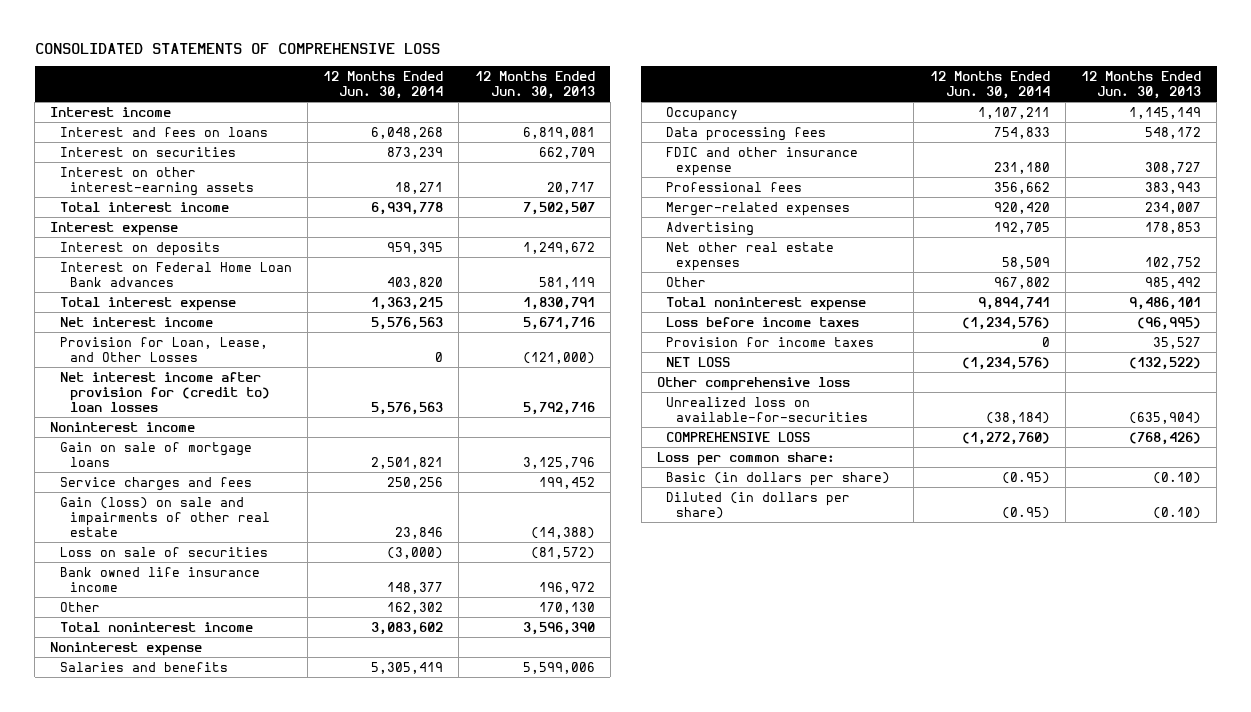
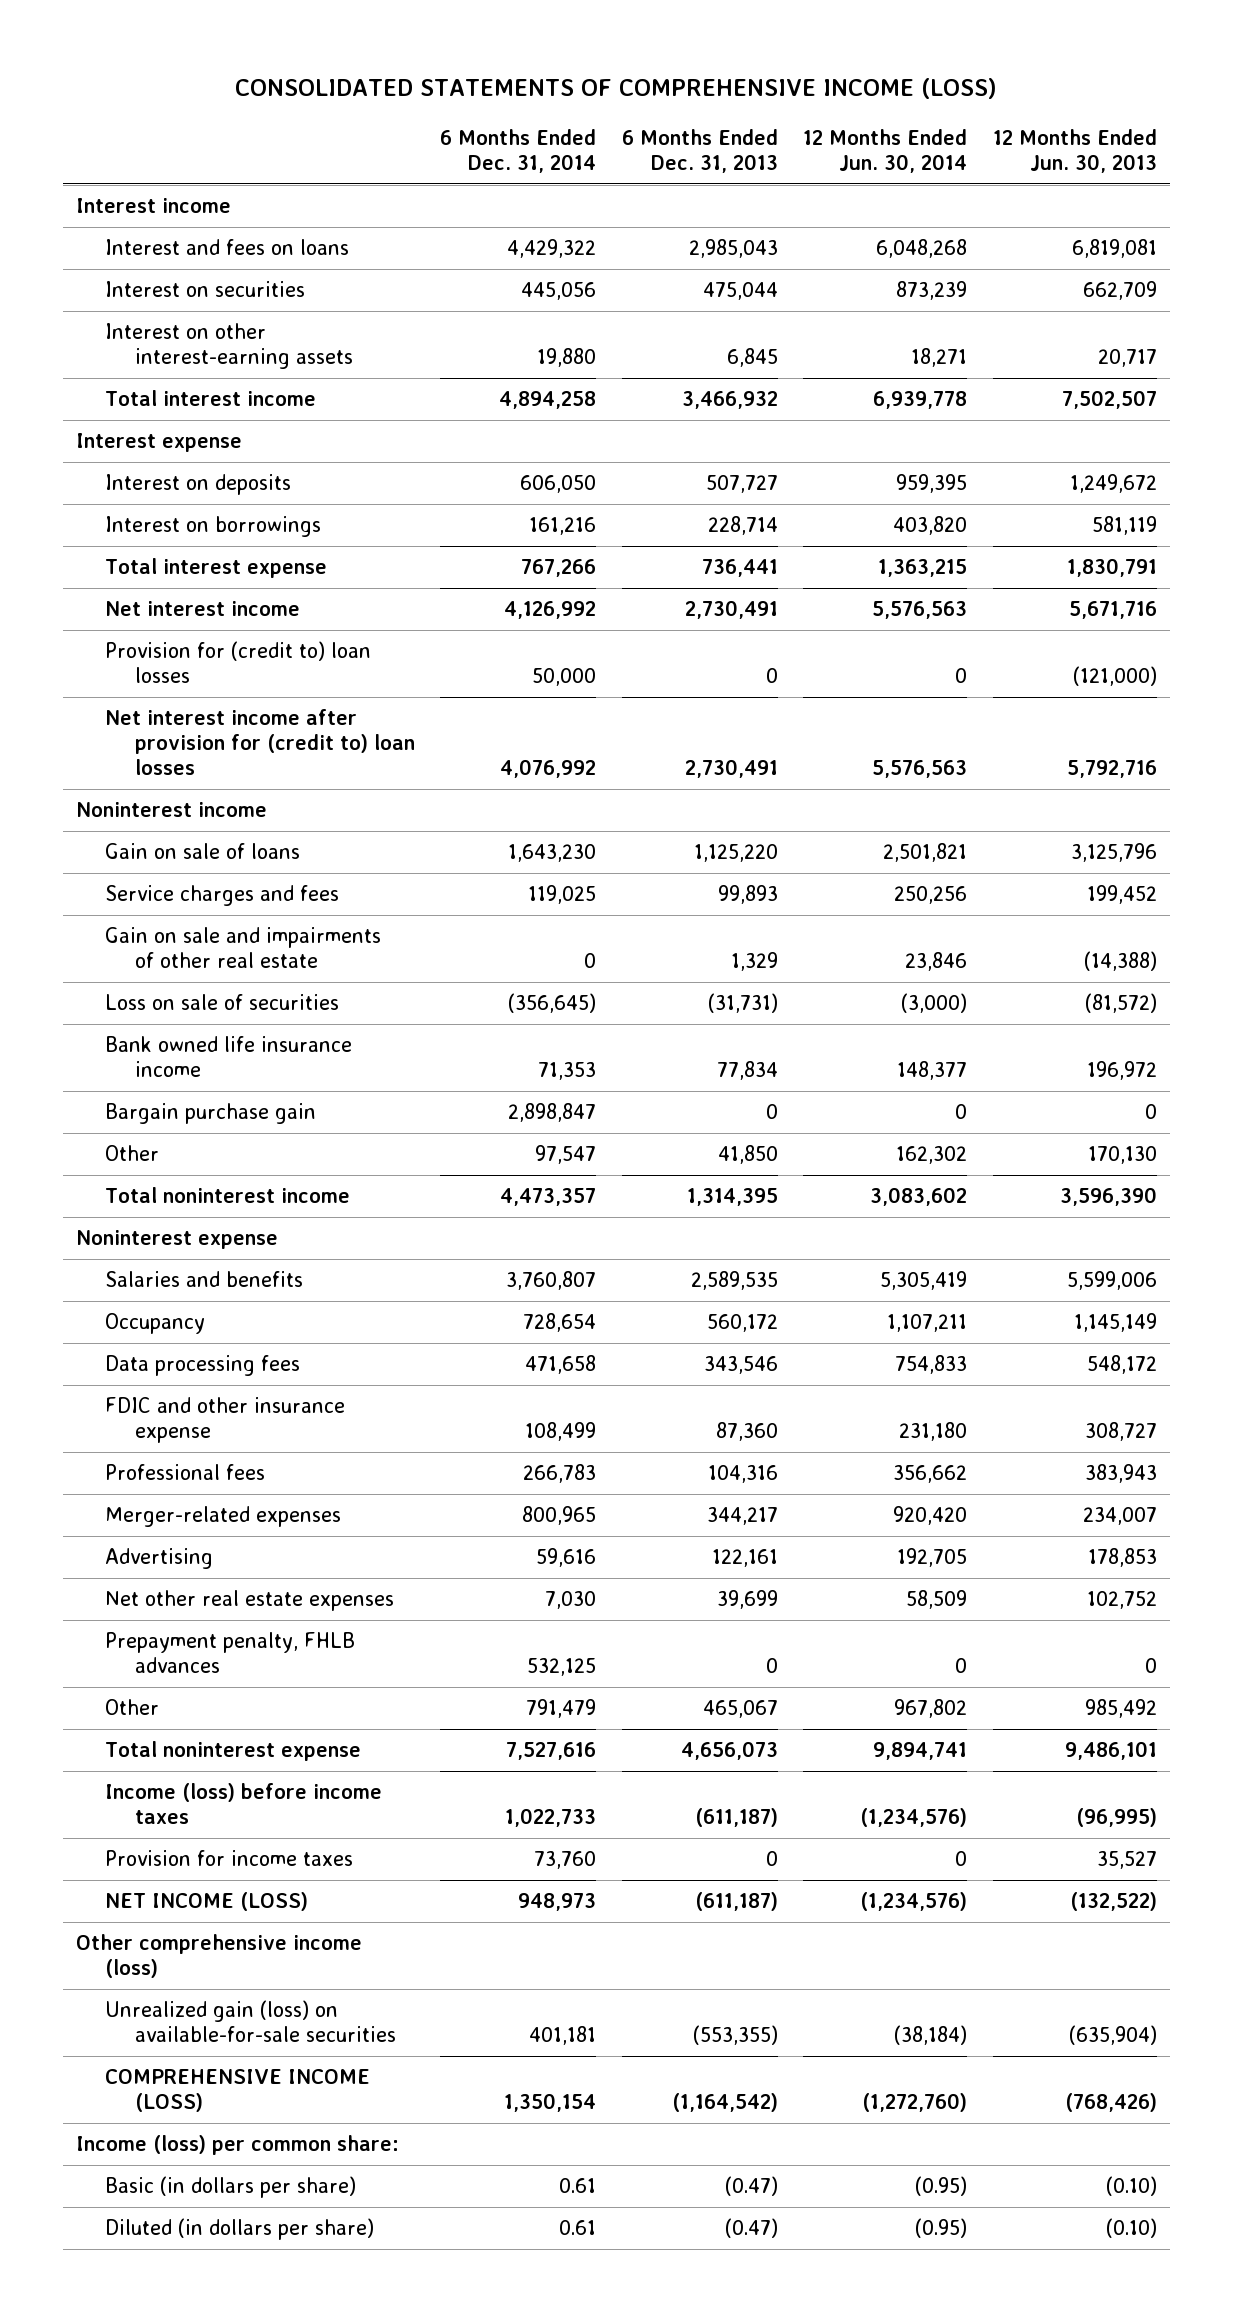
- CONSOLIDATED STATEMENTS OF COMPREHENSIVE LOSS
+ CONSOLIDATED STATEMENTS OF COMPREHENSIVE INCOME (LOSS)
- | 12 Months Ended Jun. 30, 2014 | 12 Months Ended Jun. 30, 2013
+ | 6 Months Ended Dec. 31, 2014 | 6 Months Ended Dec. 31, 2013 | 12 Months Ended Jun. 30, 2014 | 12 Months Ended Jun. 30, 2013
- Interest on Federal Home Loan Bank advances | 403,820 | 581,119
+ Interest on borrowings | 161,216 | 228,714 | 403,820 | 581,119
- Provision for Loan, Lease, and Other Losses | 0 | (121,000)
+ Provision for (credit to) loan losses | 50,000 | 0 | 0 | (121,000)
- Gain on sale of mortgage loans | 2,501,821 | 3,125,796
+ Gain on sale of loans | 1,643,230 | 1,125,220 | 2,501,821 | 3,125,796
- Gain (loss) on sale and impairments of other real estate | 23,846 | (14,388)
+ Gain on sale and impairments of other real estate | 0 | 1,329 | 23,846 | (14,388)
+ Bargain purchase gain | 2,898,847 | 0 | 0 | 0
+ Prepayment penalty, FHLB advances | 532,125 | 0 | 0 | 0
- Loss before income taxes | (1,234,576) | (96,995)
+ Income (loss) before income taxes | 1,022,733 | (611,187) | (1,234,576) | (96,995)
- NET LOSS | (1,234,576) | (132,522)
- Other comprehensive loss
- Unrealized loss on available-for-securities | (38,184) | (635,904)
- COMPREHENSIVE LOSS | (1,272,760) | (768,426)
- Loss per common share:
+ NET INCOME (LOSS) | 948,973 | (611,187) | (1,234,576) | (132,522)
+ Other comprehensive income (loss)
+ Unrealized gain (loss) on available-for-sale securities | 401,181 | (553,355) | (38,184) | (635,904)
+ COMPREHENSIVE INCOME (LOSS) | 1,350,154 | (1,164,542) | (1,272,760) | (768,426)
+ Income (loss) per common share:

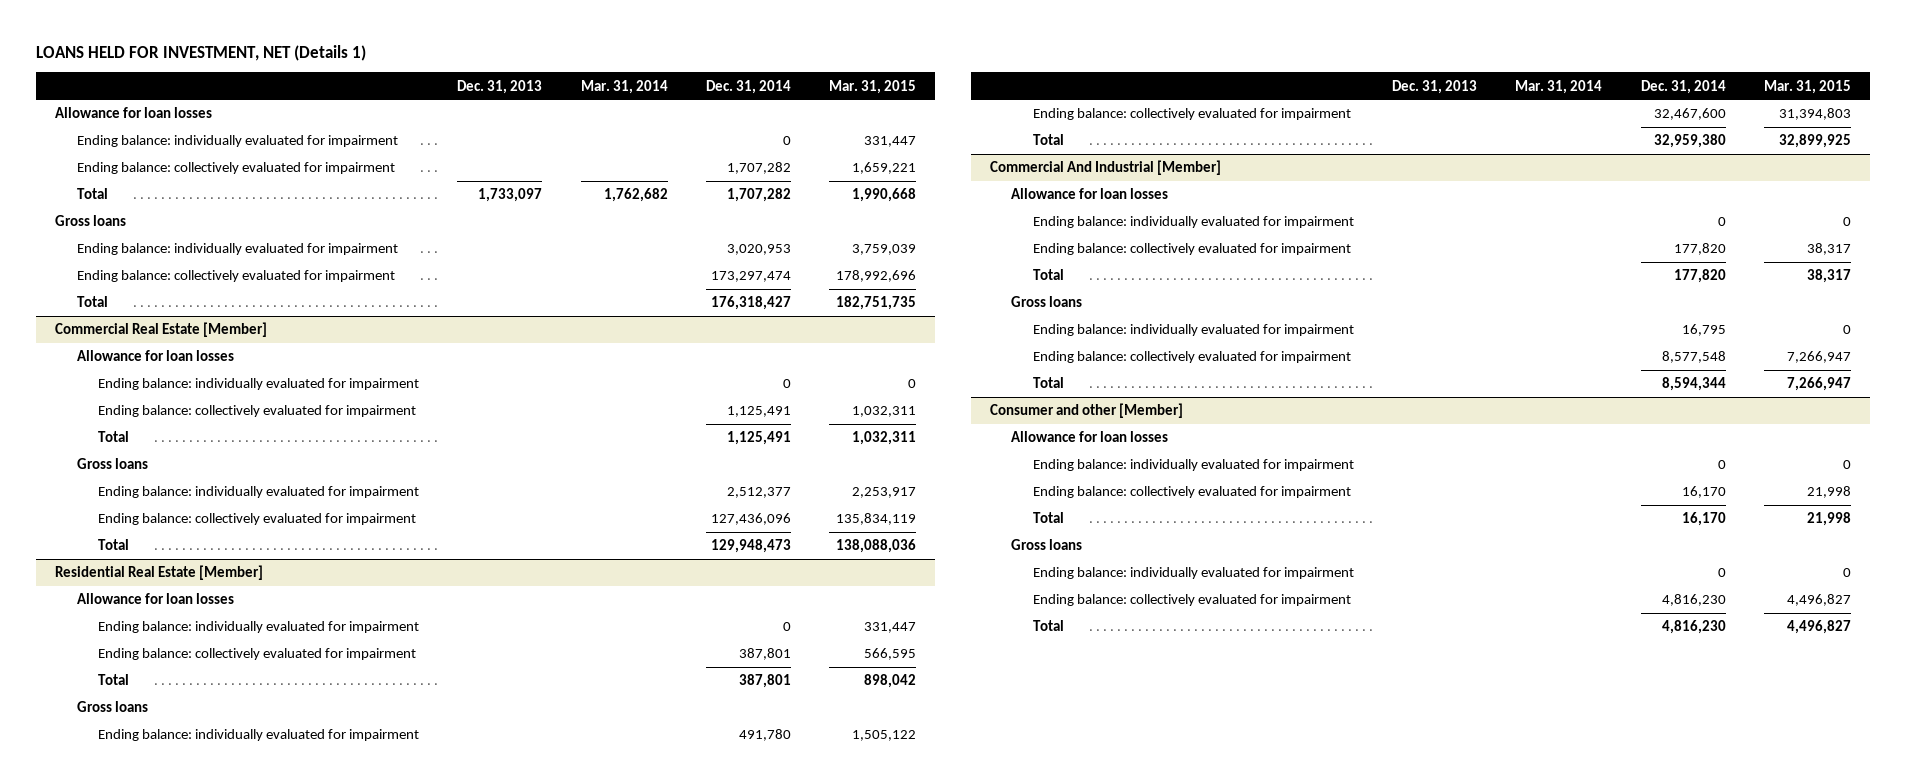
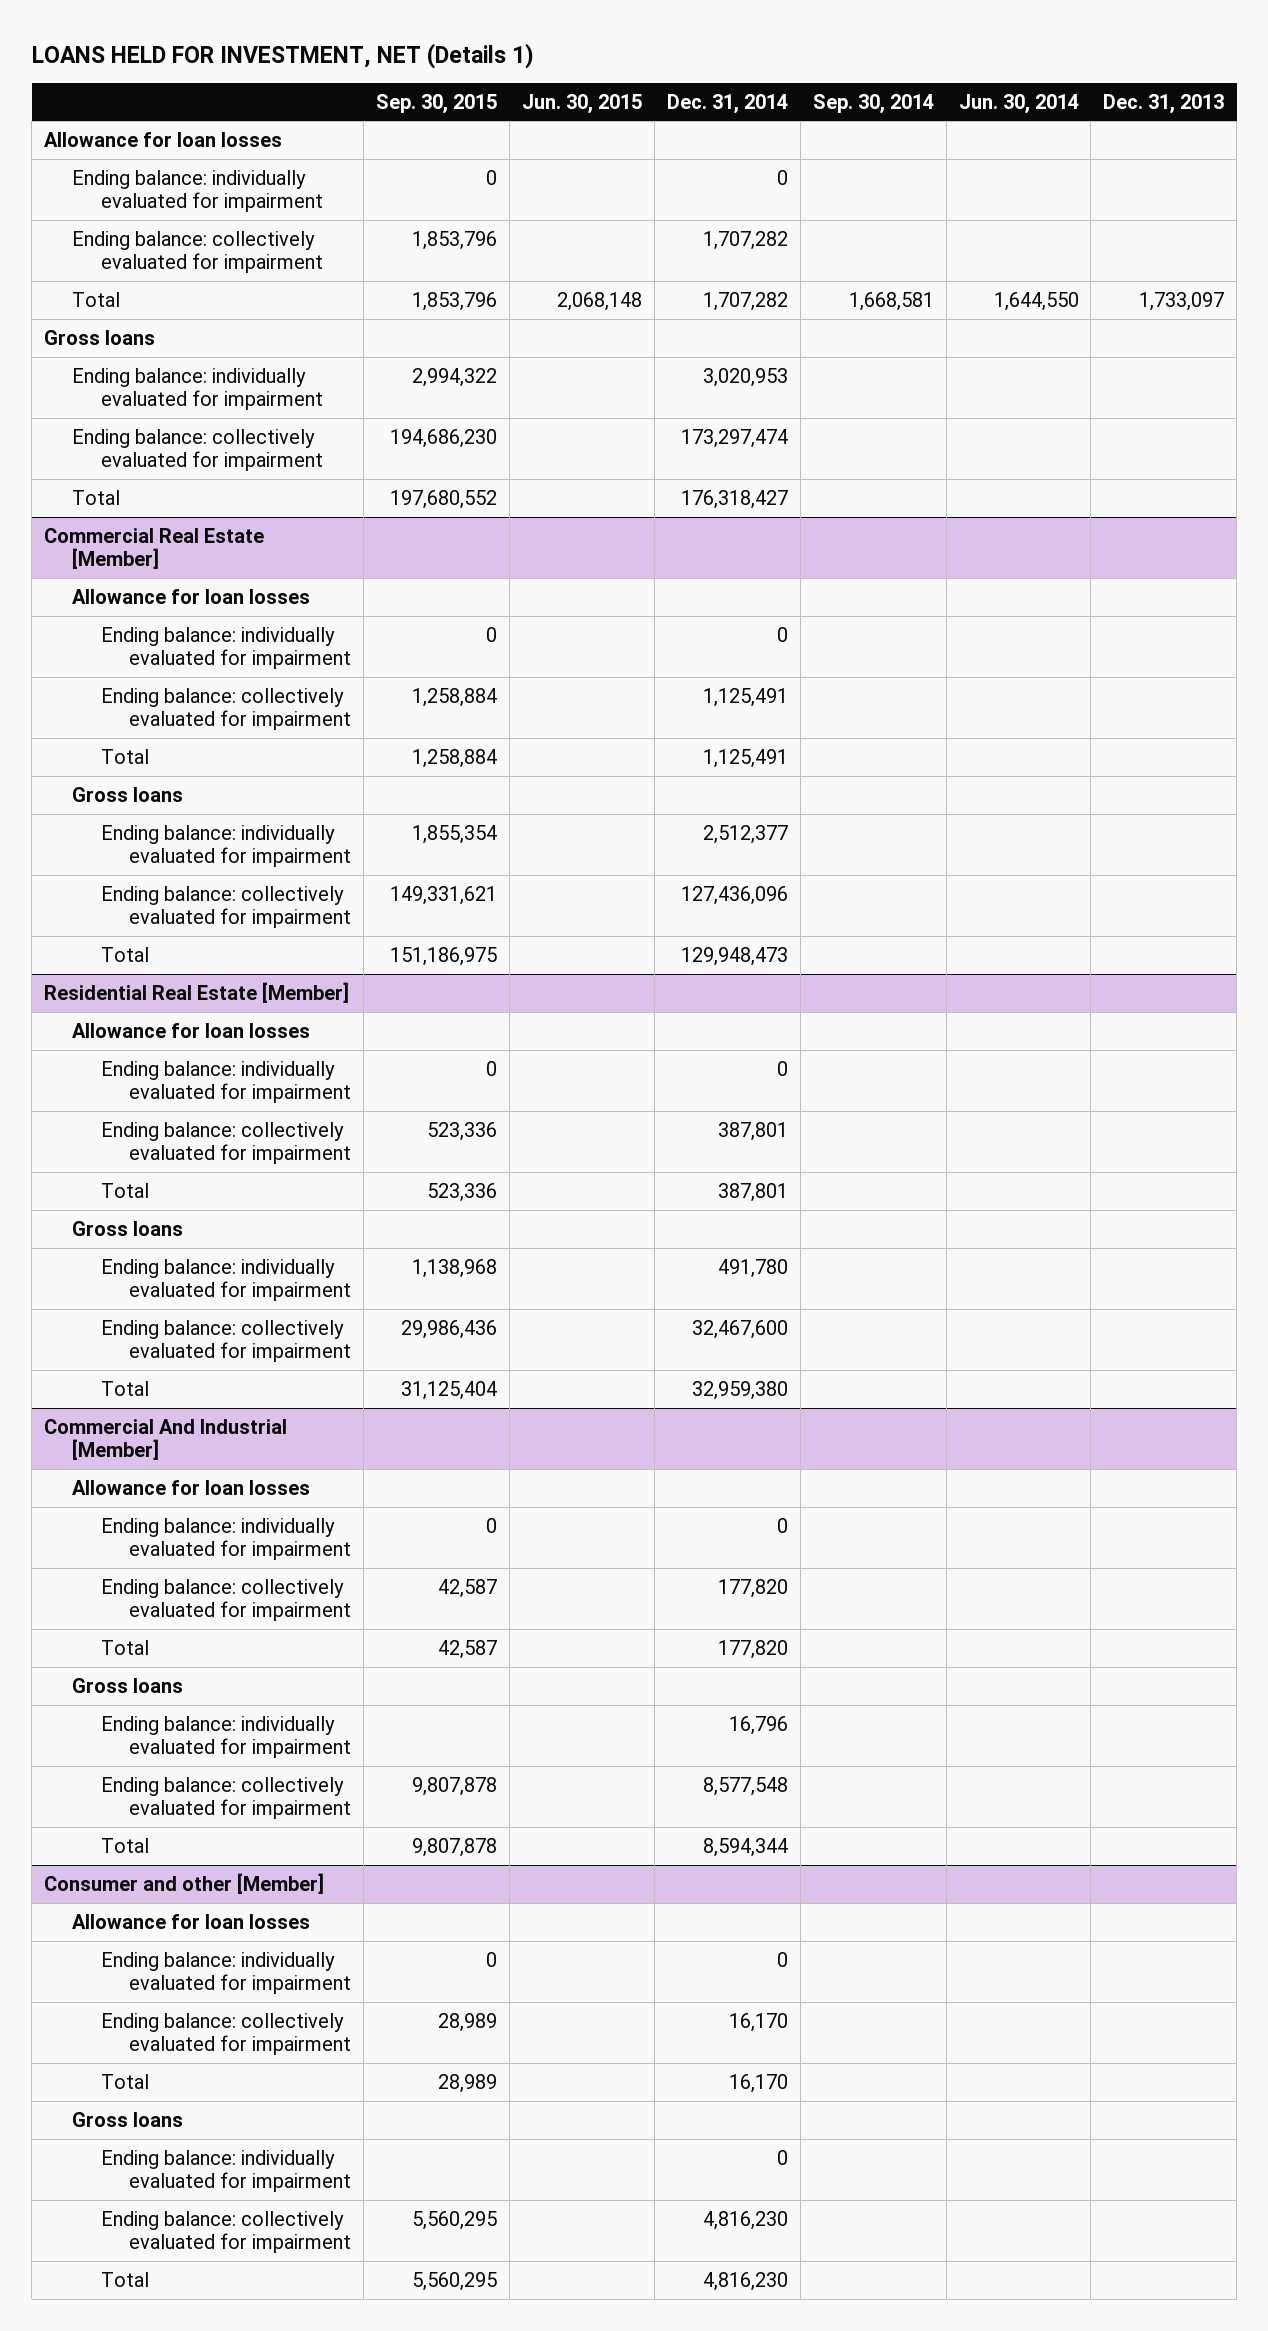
- | Dec. 31, 2013 | Mar. 31, 2014 | Dec. 31, 2014 | Mar. 31, 2015
+ | Sep. 30, 2015 | Jun. 30, 2015 | Dec. 31, 2014 | Sep. 30, 2014 | Jun. 30, 2014 | Dec. 31, 2013
@ Commercial And Industrial [Member]
- Ending balance: individually evaluated for impairment | | | 16,795 | 0
+ Ending balance: individually evaluated for impairment | | | 16,796 | | |

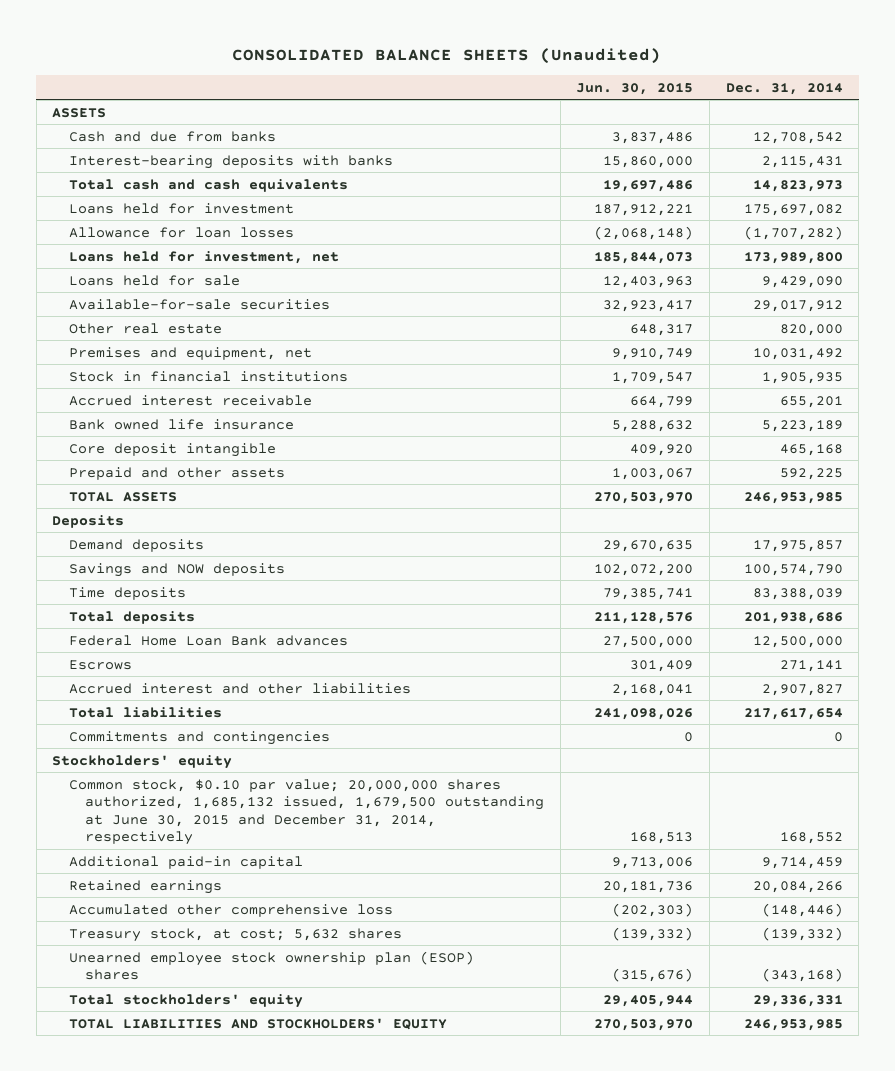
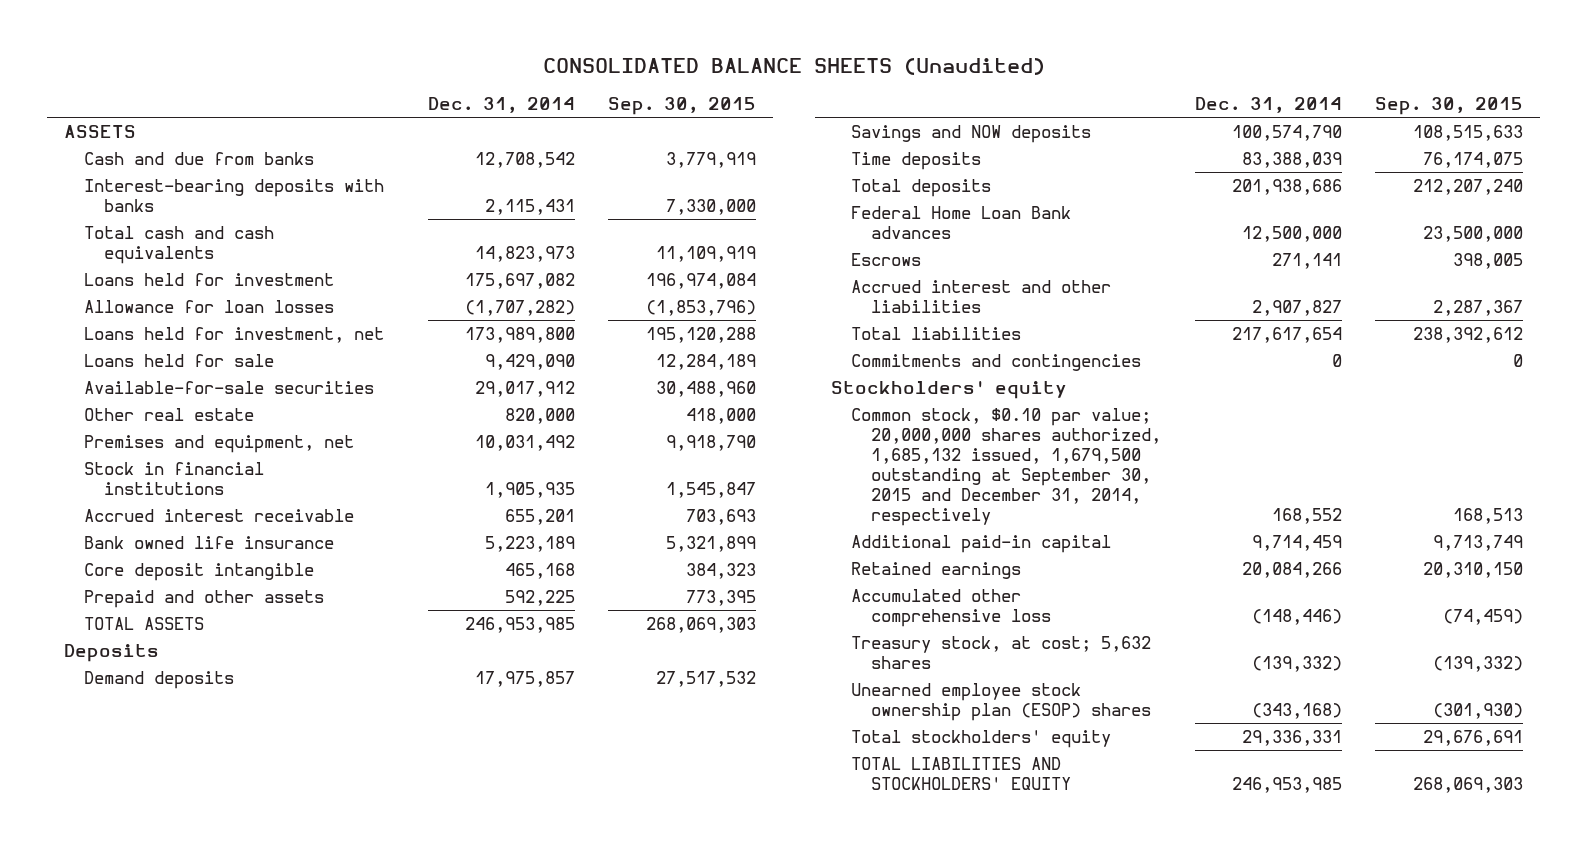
- | Jun. 30, 2015 | Dec. 31, 2014
+ | Dec. 31, 2014 | Sep. 30, 2015
- Common stock, $0.10 par value; 20,000,000 shares authorized, 1,685,132 issued, 1,679,500 outstanding at June 30, 2015 and December 31, 2014, respectively | 168,513 | 168,552
+ Common stock, $0.10 par value; 20,000,000 shares authorized, 1,685,132 issued, 1,679,500 outstanding at September 30, 2015 and December 31, 2014, respectively | 168,552 | 168,513

